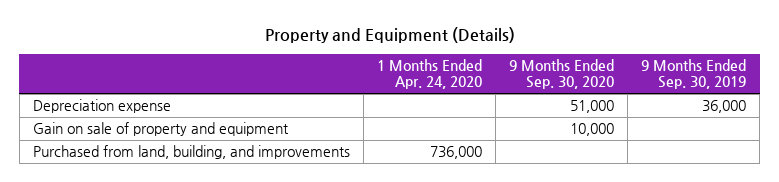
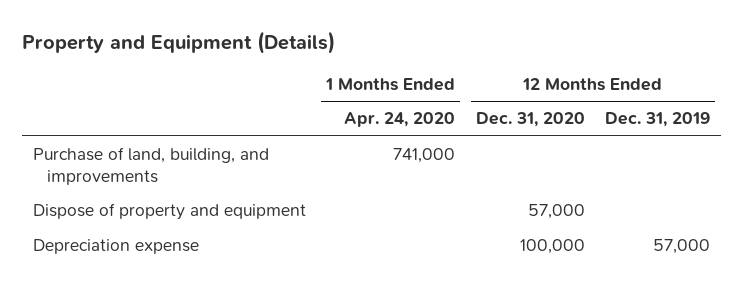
- | 1 Months Ended Apr. 24, 2020 | 9 Months Ended Sep. 30, 2020 | 9 Months Ended Sep. 30, 2019
+ | 1 Months Ended Apr. 24, 2020 | 12 Months Ended Dec. 31, 2020 | 12 Months Ended Dec. 31, 2019
+ Purchase of land, building, and improvements | 741,000 | |
+ Dispose of property and equipment | | 57,000 |
- Gain on sale of property and equipment | | 10,000 |
- Purchased from land, building, and improvements | 736,000 | |

